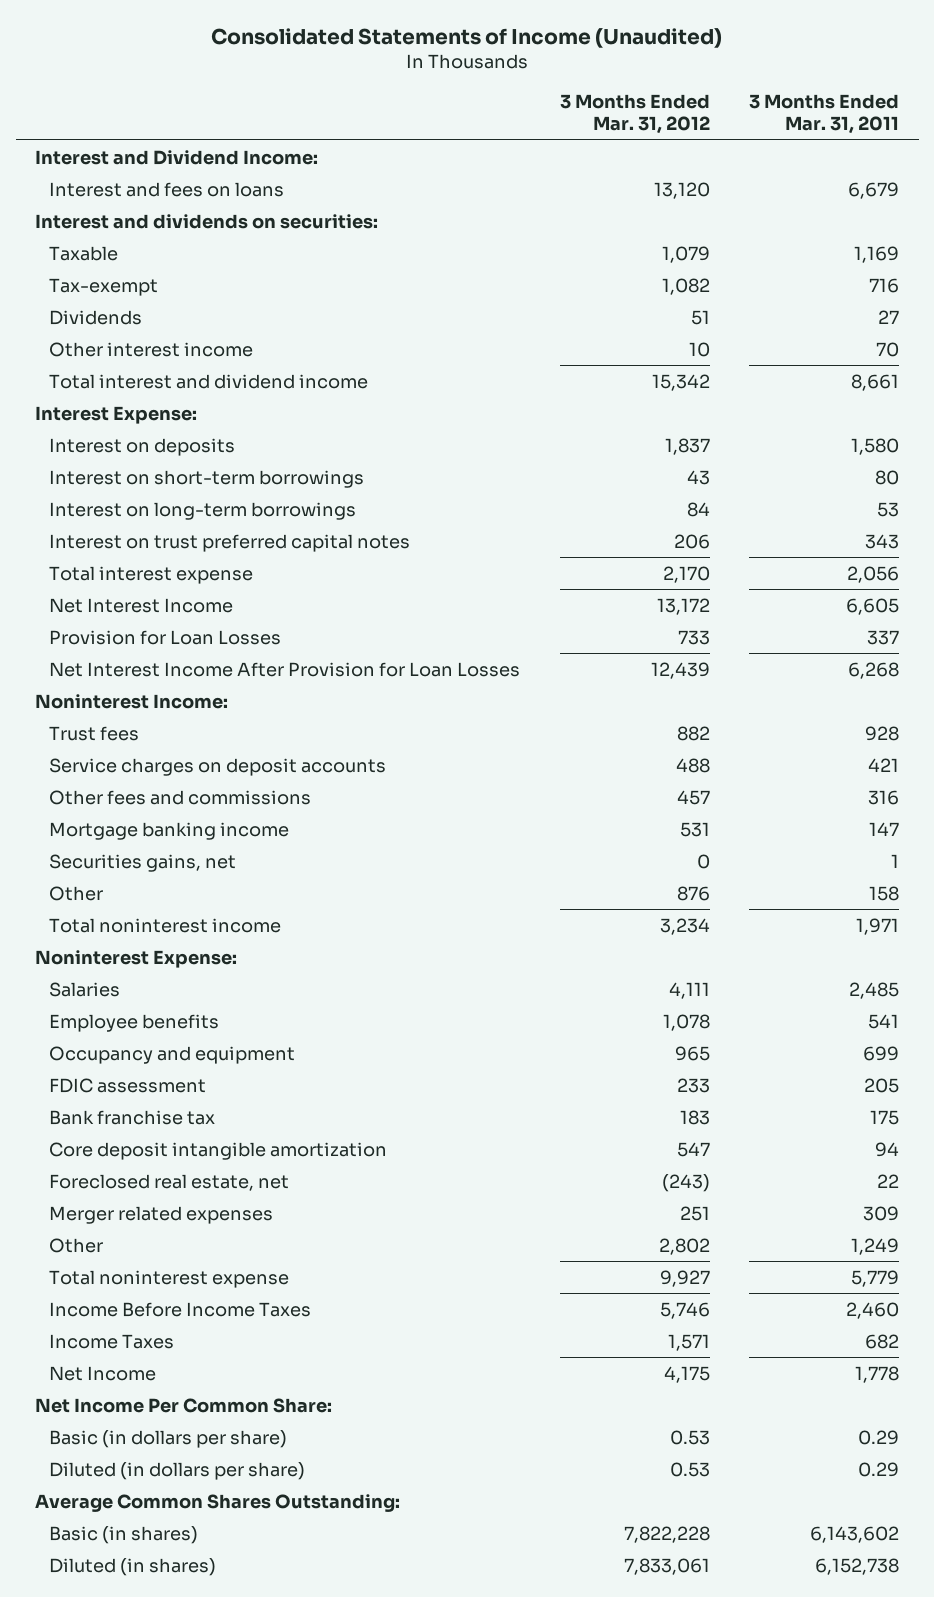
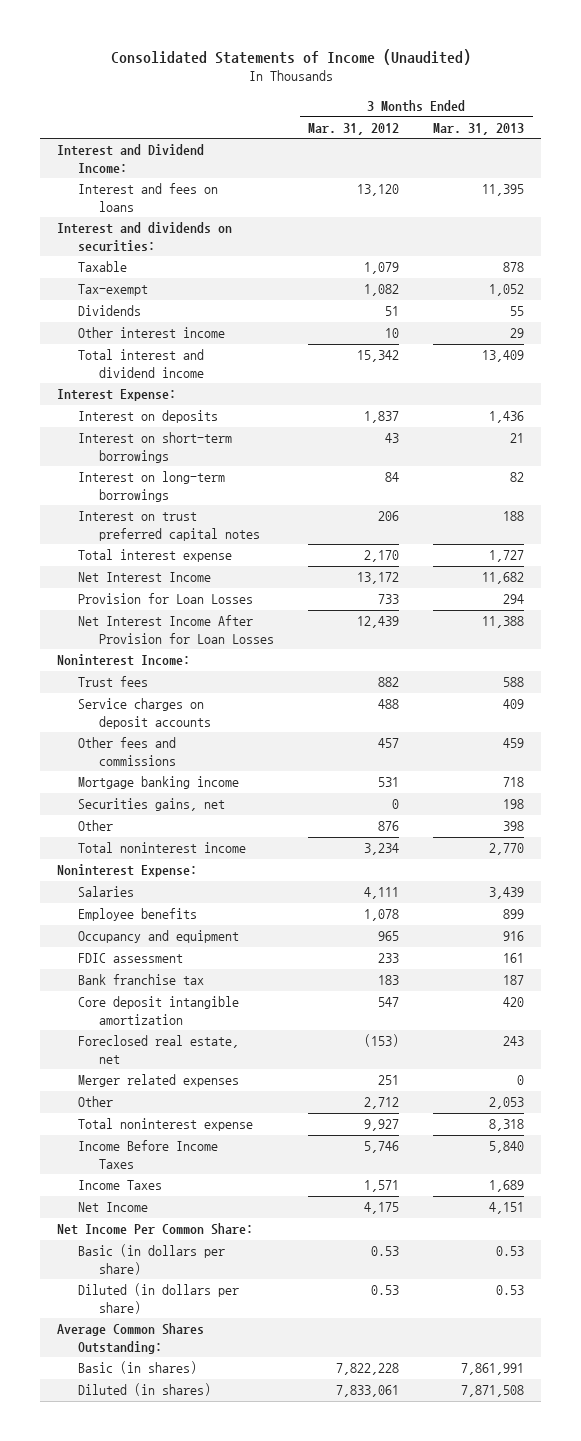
- | 3 Months Ended Mar. 31, 2012 | 3 Months Ended Mar. 31, 2011
+ | 3 Months Ended Mar. 31, 2012 | 3 Months Ended Mar. 31, 2013
- Foreclosed real estate, net | (243) | 22
+ Foreclosed real estate, net | (153) | 243
- Other | 2,802 | 1,249
+ Other | 2,712 | 2,053

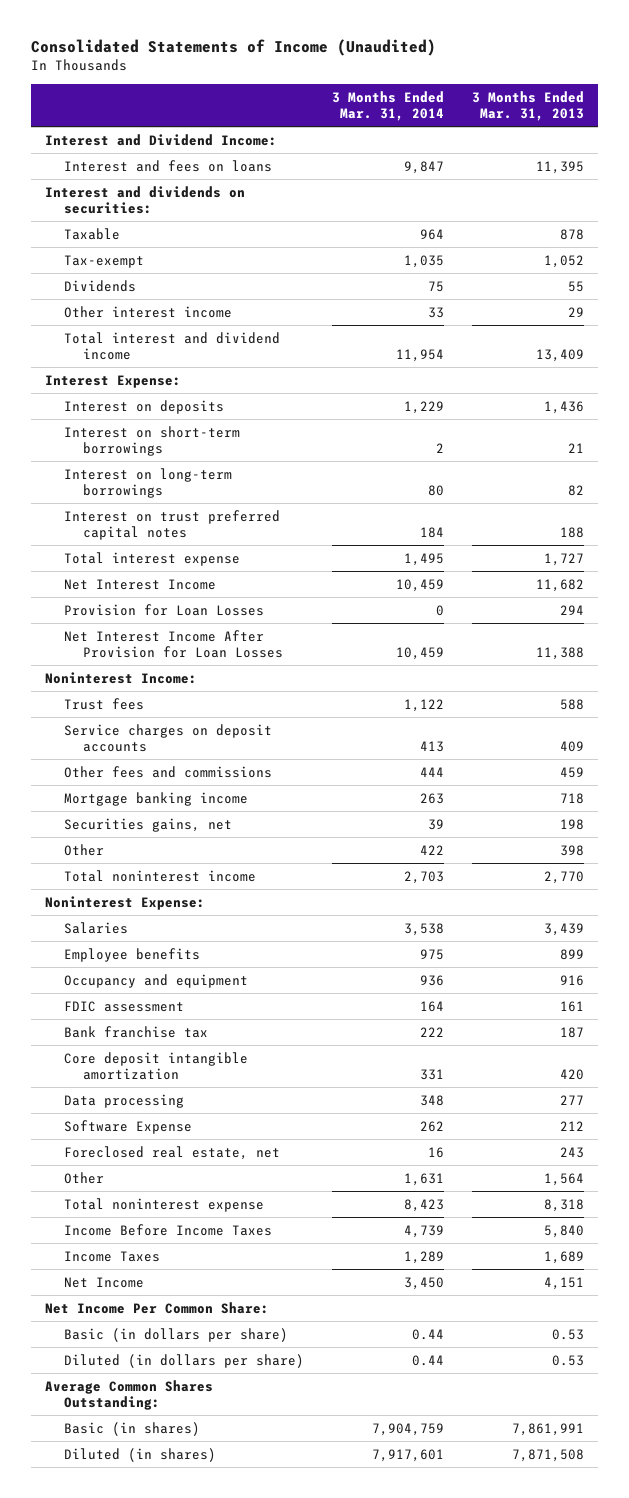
- | 3 Months Ended Mar. 31, 2012 | 3 Months Ended Mar. 31, 2013
+ | 3 Months Ended Mar. 31, 2014 | 3 Months Ended Mar. 31, 2013
+ Data processing | 348 | 277
+ Software Expense | 262 | 212
- Merger related expenses | 251 | 0
- Other | 2,712 | 2,053
+ Other | 1,631 | 1,564

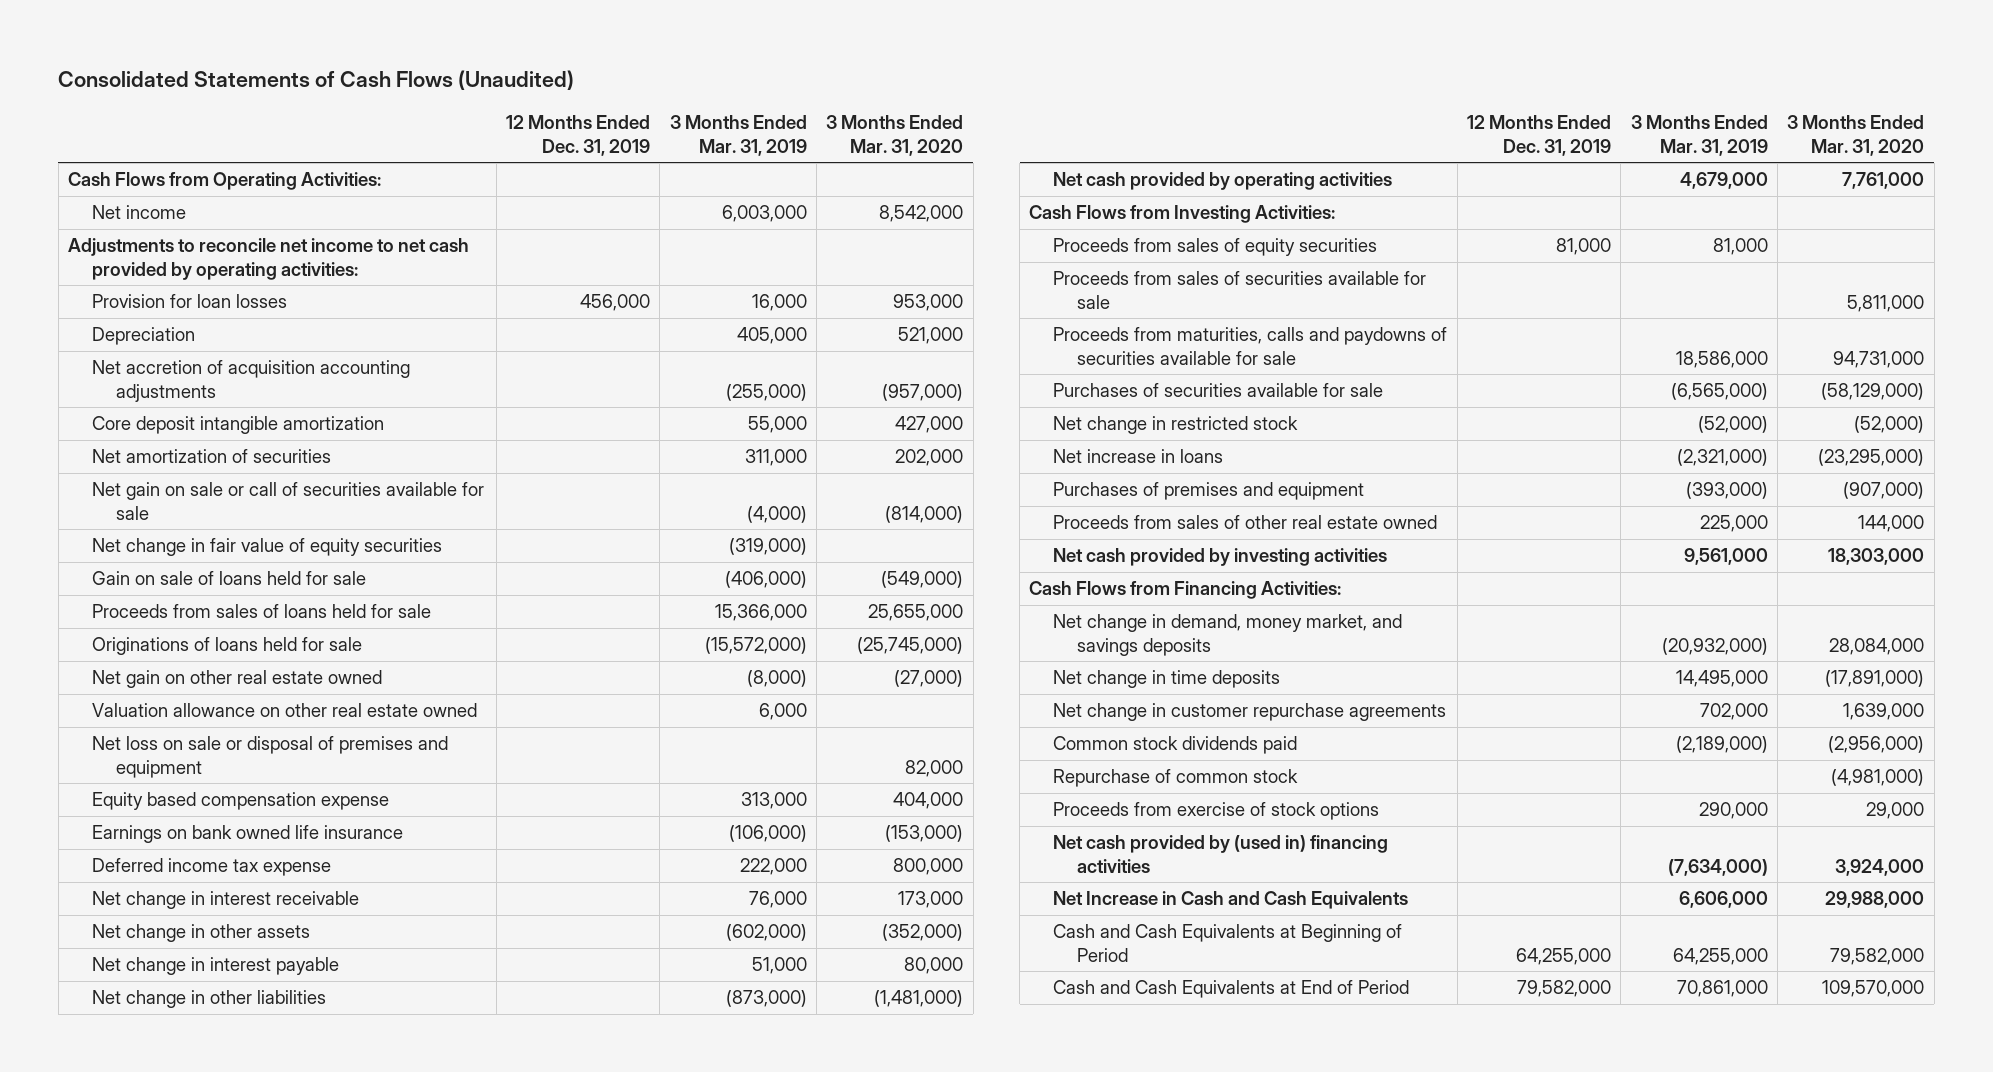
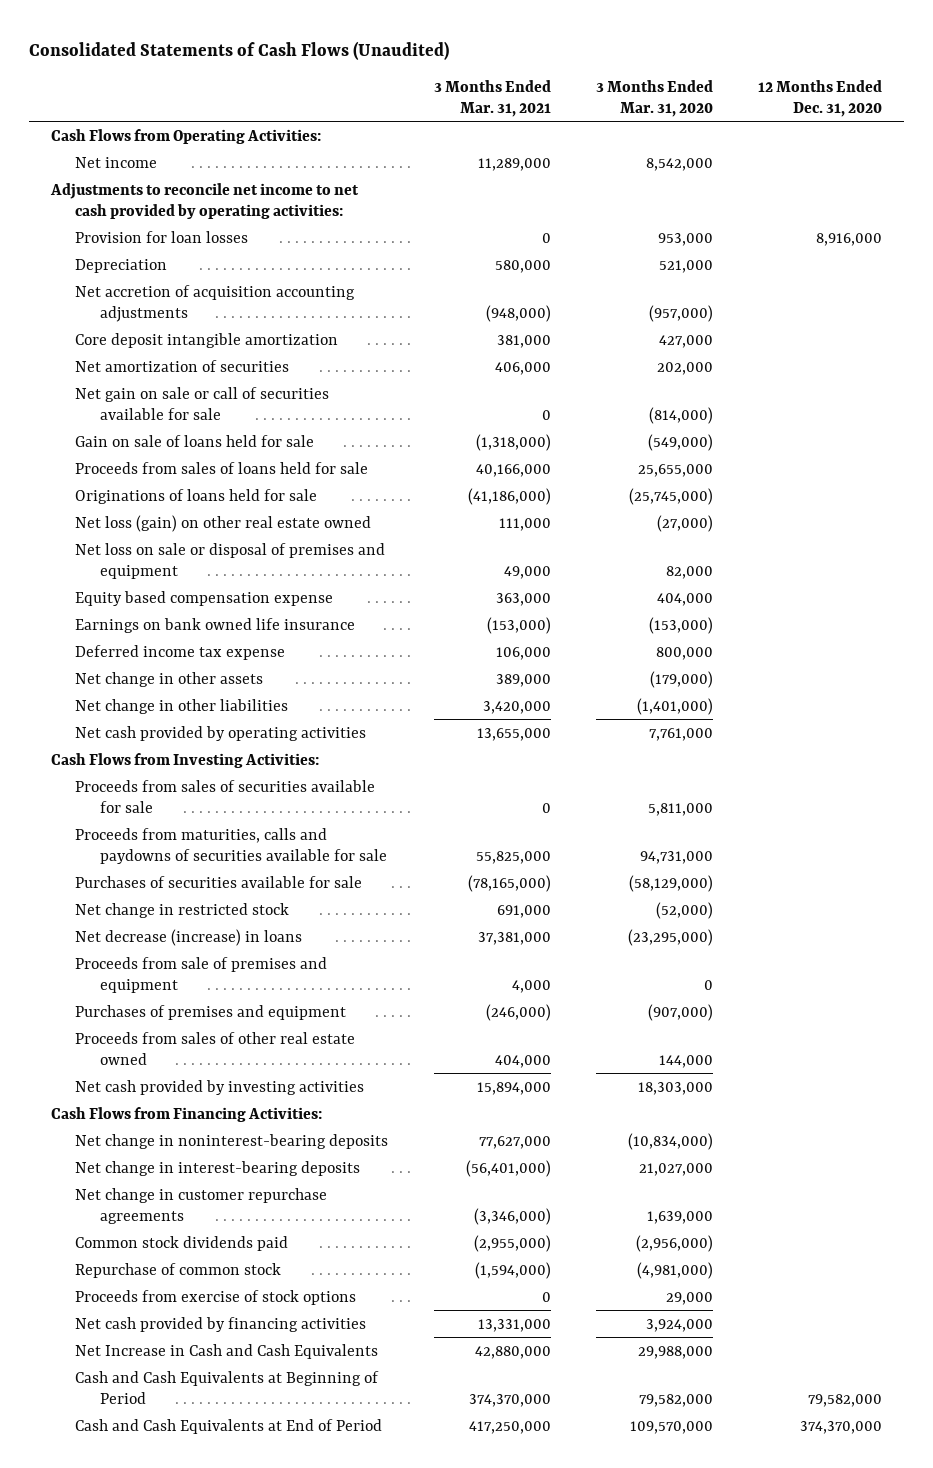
- | 12 Months Ended Dec. 31, 2019 | 3 Months Ended Mar. 31, 2019 | 3 Months Ended Mar. 31, 2020
+ | 3 Months Ended Mar. 31, 2021 | 3 Months Ended Mar. 31, 2020 | 12 Months Ended Dec. 31, 2020
- Net change in fair value of equity securities | | (319,000) |
- Net gain on other real estate owned | | (8,000) | (27,000)
- Valuation allowance on other real estate owned | | 6,000 |
+ Net loss (gain) on other real estate owned | 111,000 | (27,000) |
- Net change in interest receivable | | 76,000 | 173,000
- Net change in other assets | | (602,000) | (352,000)
- Net change in interest payable | | 51,000 | 80,000
- Net change in other liabilities | | (873,000) | (1,481,000)
+ Net change in other assets | 389,000 | (179,000) |
+ Net change in other liabilities | 3,420,000 | (1,401,000) |
- Proceeds from sales of equity securities | 81,000 | 81,000 |
- Net increase in loans | | (2,321,000) | (23,295,000)
+ Net decrease (increase) in loans | 37,381,000 | (23,295,000) |
+ Proceeds from sale of premises and equipment | 4,000 | 0 |
- Net change in demand, money market, and savings deposits | | (20,932,000) | 28,084,000
- Net change in time deposits | | 14,495,000 | (17,891,000)
+ Net change in noninterest-bearing deposits | 77,627,000 | (10,834,000) |
+ Net change in interest-bearing deposits | (56,401,000) | 21,027,000 |
- Net cash provided by (used in) financing activities | | (7,634,000) | 3,924,000
+ Net cash provided by financing activities | 13,331,000 | 3,924,000 |

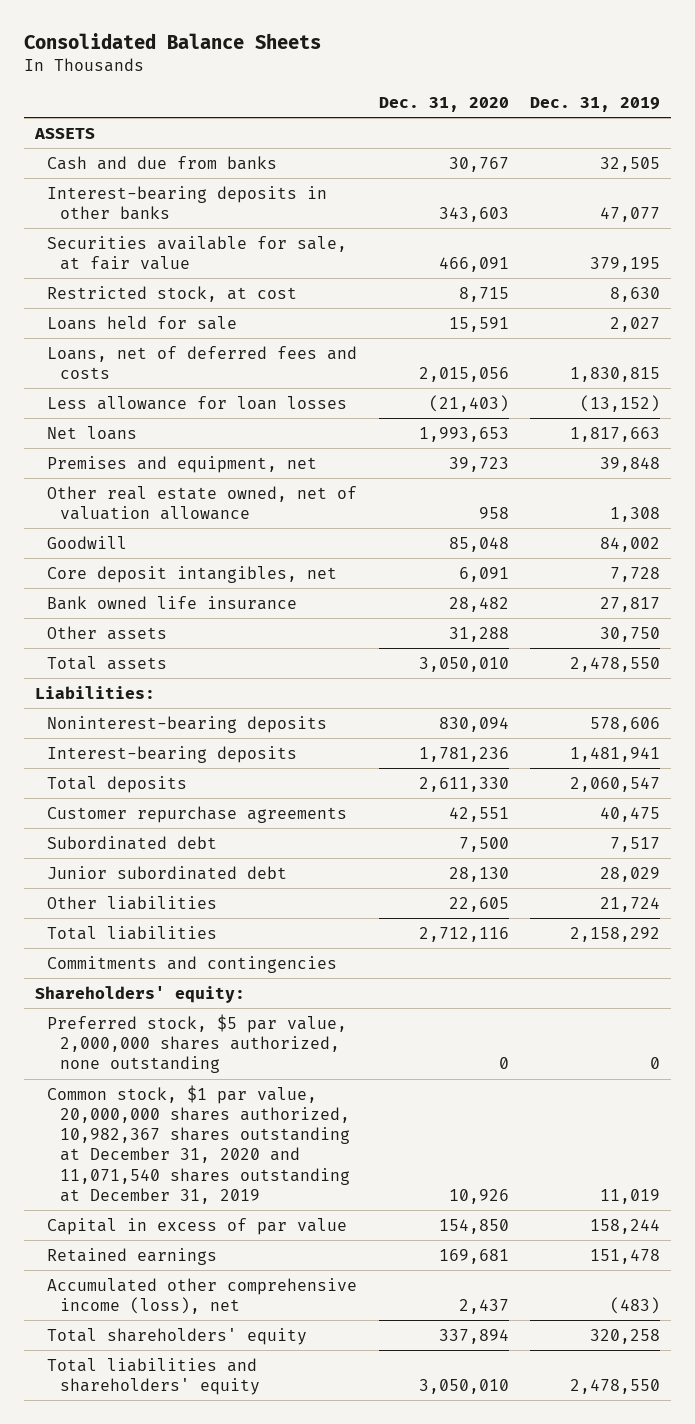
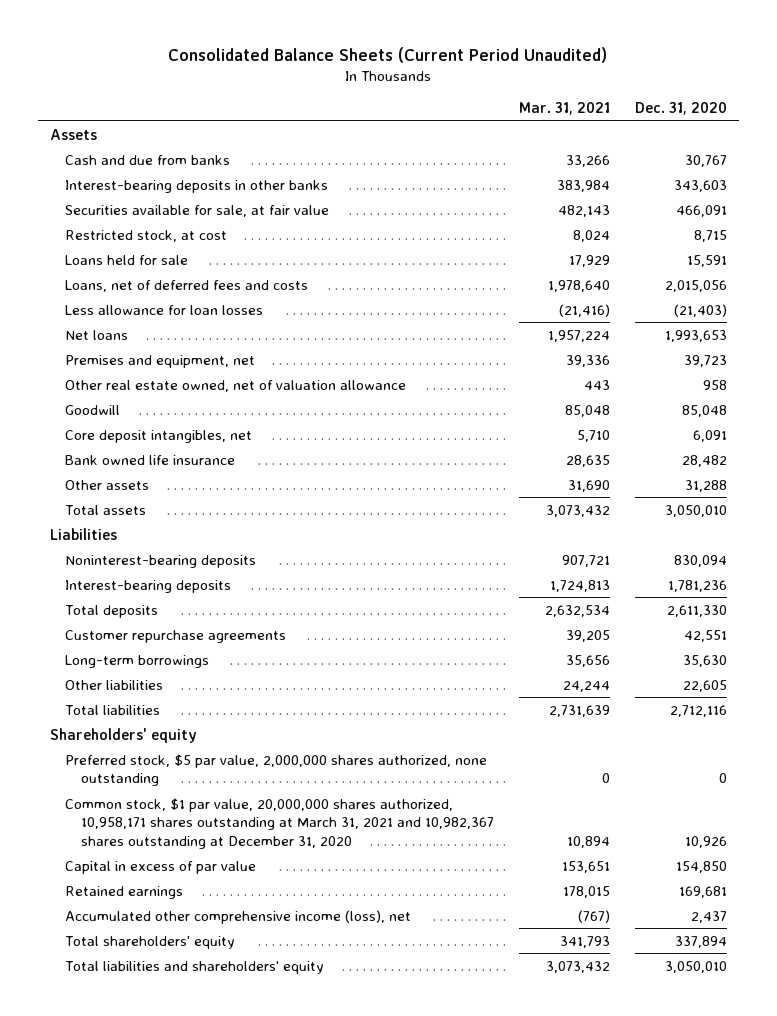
- Consolidated Balance Sheets
+ Consolidated Balance Sheets (Current Period Unaudited)
- | Dec. 31, 2020 | Dec. 31, 2019
+ | Mar. 31, 2021 | Dec. 31, 2020
- ASSETS
+ Assets
- Liabilities:
+ Liabilities
- Subordinated debt | 7,500 | 7,517
- Junior subordinated debt | 28,130 | 28,029
+ Long-term borrowings | 35,656 | 35,630
- Commitments and contingencies
- Shareholders' equity:
+ Shareholders' equity
- Common stock, $1 par value, 20,000,000 shares authorized, 10,982,367 shares outstanding at December 31, 2020 and 11,071,540 shares outstanding at December 31, 2019 | 10,926 | 11,019
+ Common stock, $1 par value, 20,000,000 shares authorized, 10,958,171 shares outstanding at March 31, 2021 and 10,982,367 shares outstanding at December 31, 2020 | 10,894 | 10,926

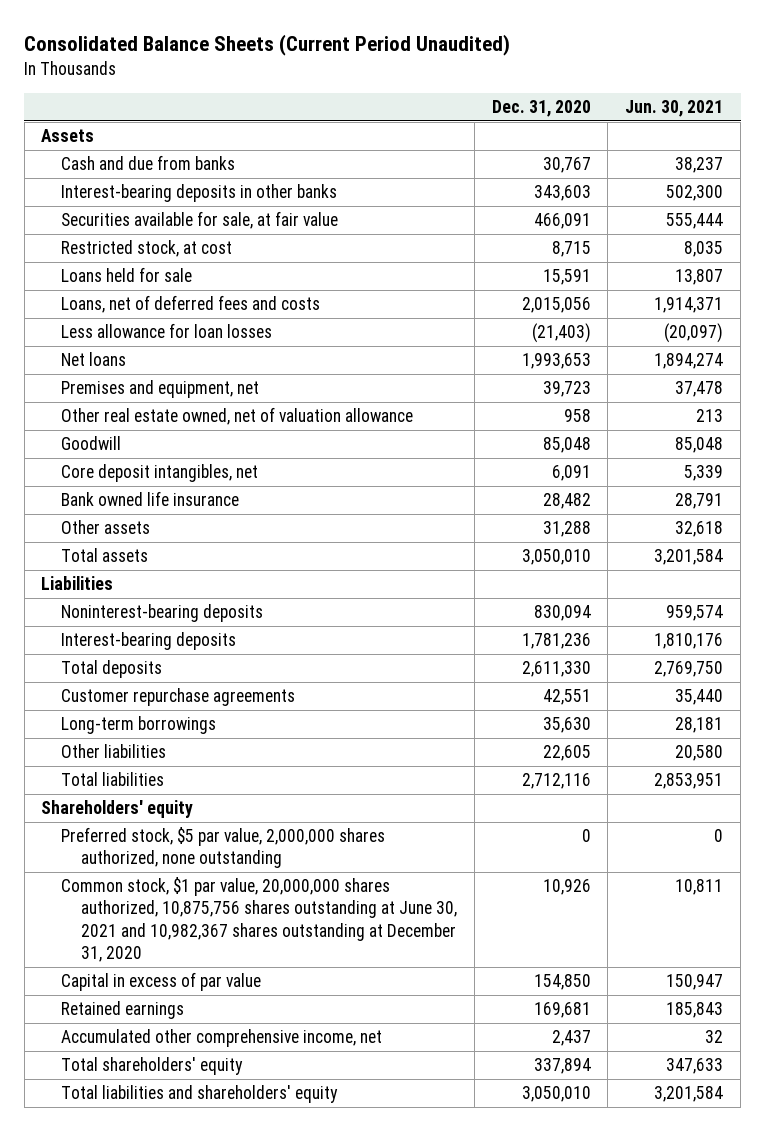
- | Mar. 31, 2021 | Dec. 31, 2020
+ | Dec. 31, 2020 | Jun. 30, 2021
- Common stock, $1 par value, 20,000,000 shares authorized, 10,958,171 shares outstanding at March 31, 2021 and 10,982,367 shares outstanding at December 31, 2020 | 10,894 | 10,926
+ Common stock, $1 par value, 20,000,000 shares authorized, 10,875,756 shares outstanding at June 30, 2021 and 10,982,367 shares outstanding at December 31, 2020 | 10,926 | 10,811
- Accumulated other comprehensive income (loss), net | (767) | 2,437
+ Accumulated other comprehensive income, net | 2,437 | 32

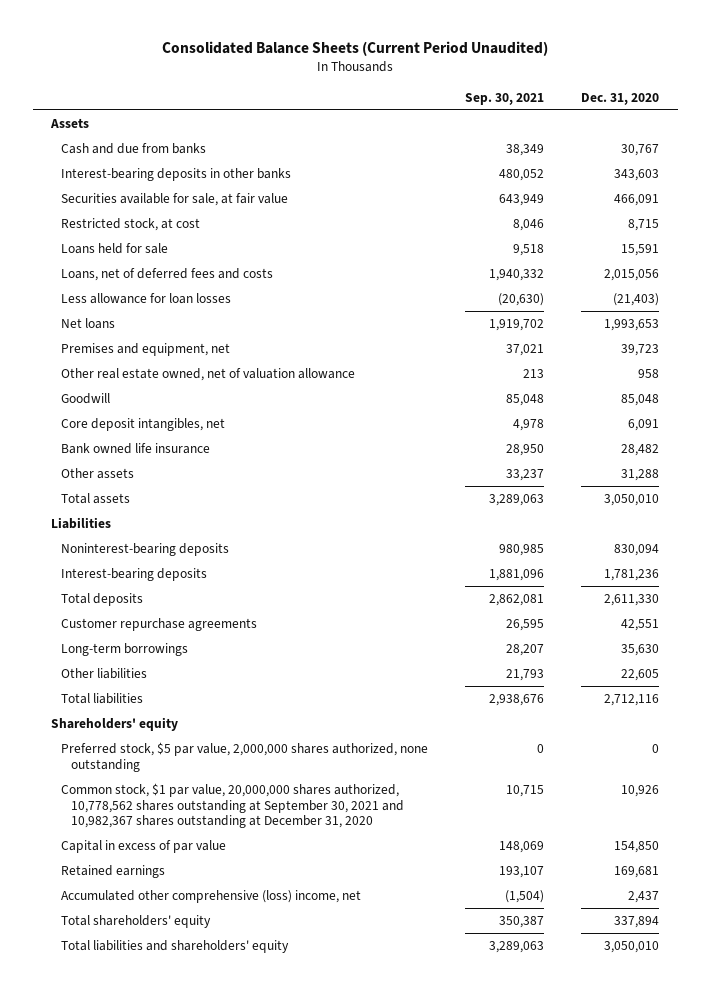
- | Dec. 31, 2020 | Jun. 30, 2021
+ | Sep. 30, 2021 | Dec. 31, 2020
- Common stock, $1 par value, 20,000,000 shares authorized, 10,875,756 shares outstanding at June 30, 2021 and 10,982,367 shares outstanding at December 31, 2020 | 10,926 | 10,811
+ Common stock, $1 par value, 20,000,000 shares authorized, 10,778,562 shares outstanding at September 30, 2021 and 10,982,367 shares outstanding at December 31, 2020 | 10,715 | 10,926
- Accumulated other comprehensive income, net | 2,437 | 32
+ Accumulated other comprehensive (loss) income, net | (1,504) | 2,437

